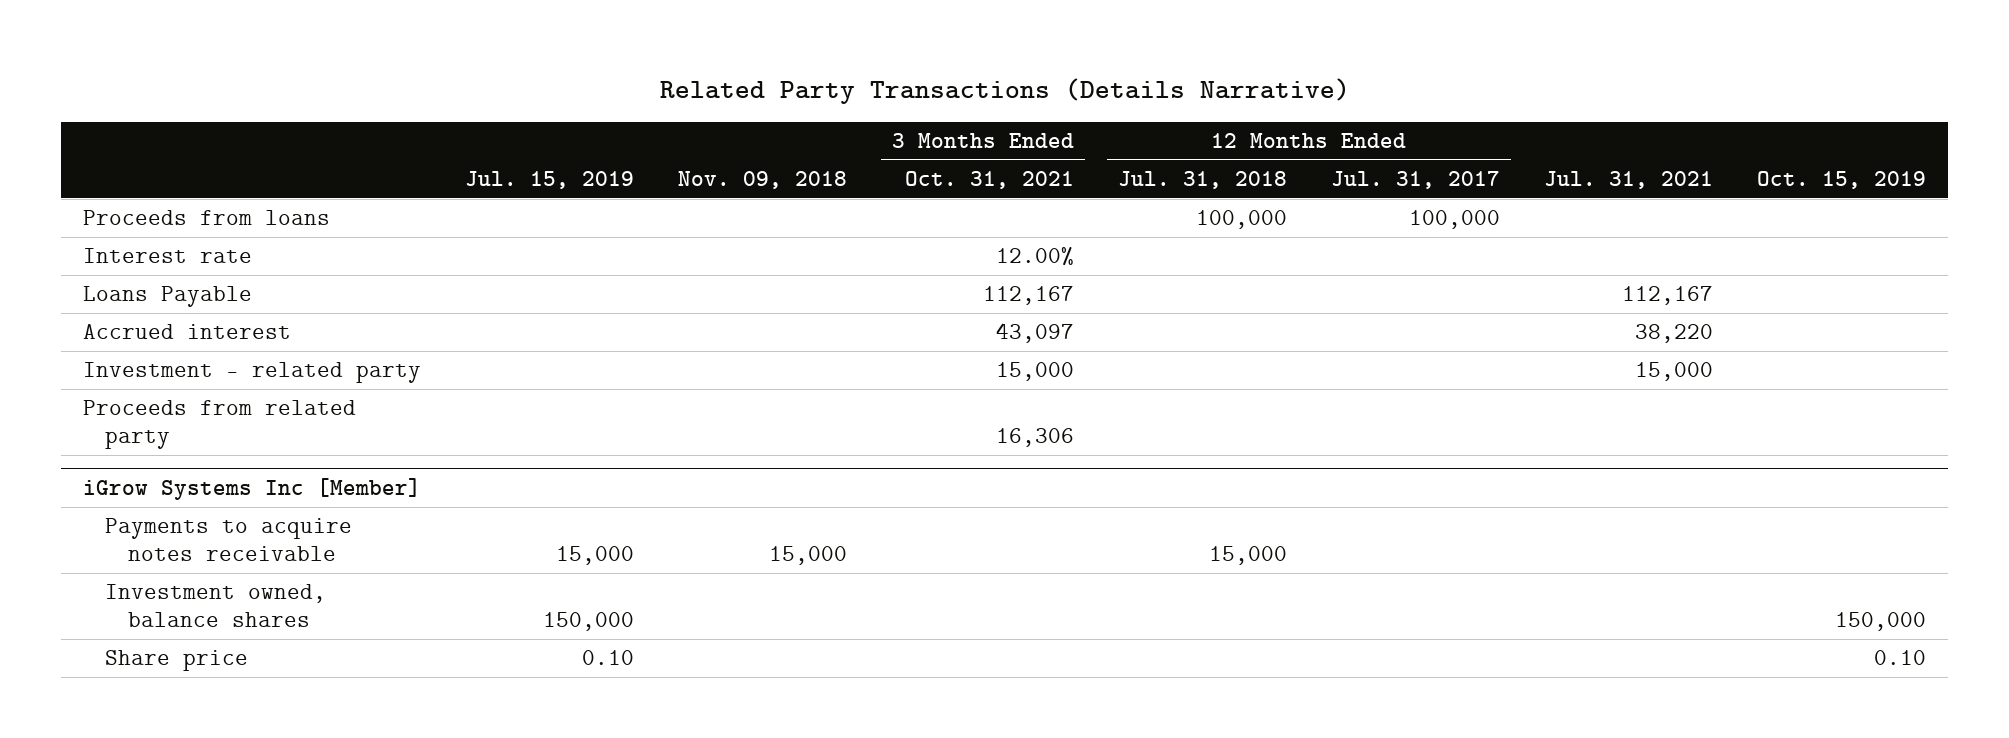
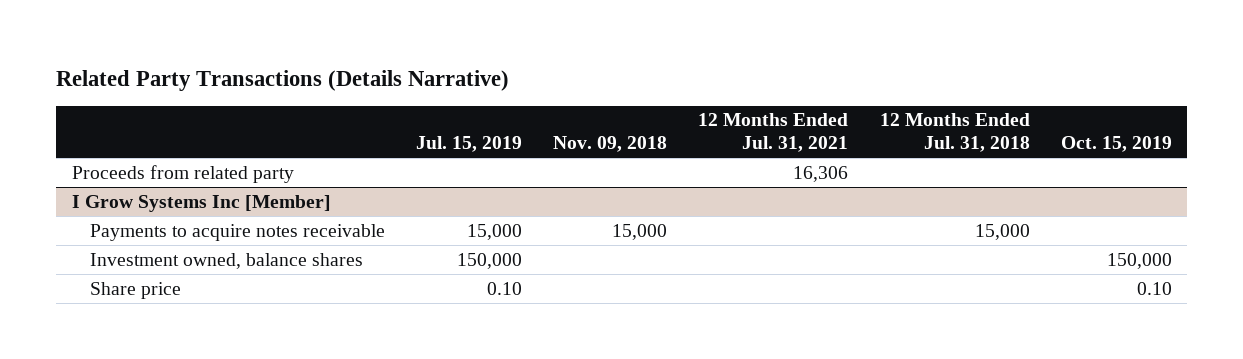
- | Jul. 15, 2019 | Nov. 09, 2018 | 3 Months Ended Oct. 31, 2021 | 12 Months Ended Jul. 31, 2018 | 12 Months Ended Jul. 31, 2017 | Jul. 31, 2021 | Oct. 15, 2019
+ | Jul. 15, 2019 | Nov. 09, 2018 | 12 Months Ended Jul. 31, 2021 | 12 Months Ended Jul. 31, 2018 | Oct. 15, 2019
- Proceeds from loans | | | | 100,000 | 100,000 | |
- Interest rate | | | 12.00% | | | |
- Loans Payable | | | 112,167 | | | 112,167 |
- Accrued interest | | | 43,097 | | | 38,220 |
- Investment - related party | | | 15,000 | | | 15,000 |
- iGrow Systems Inc [Member]
+ I Grow Systems Inc [Member]

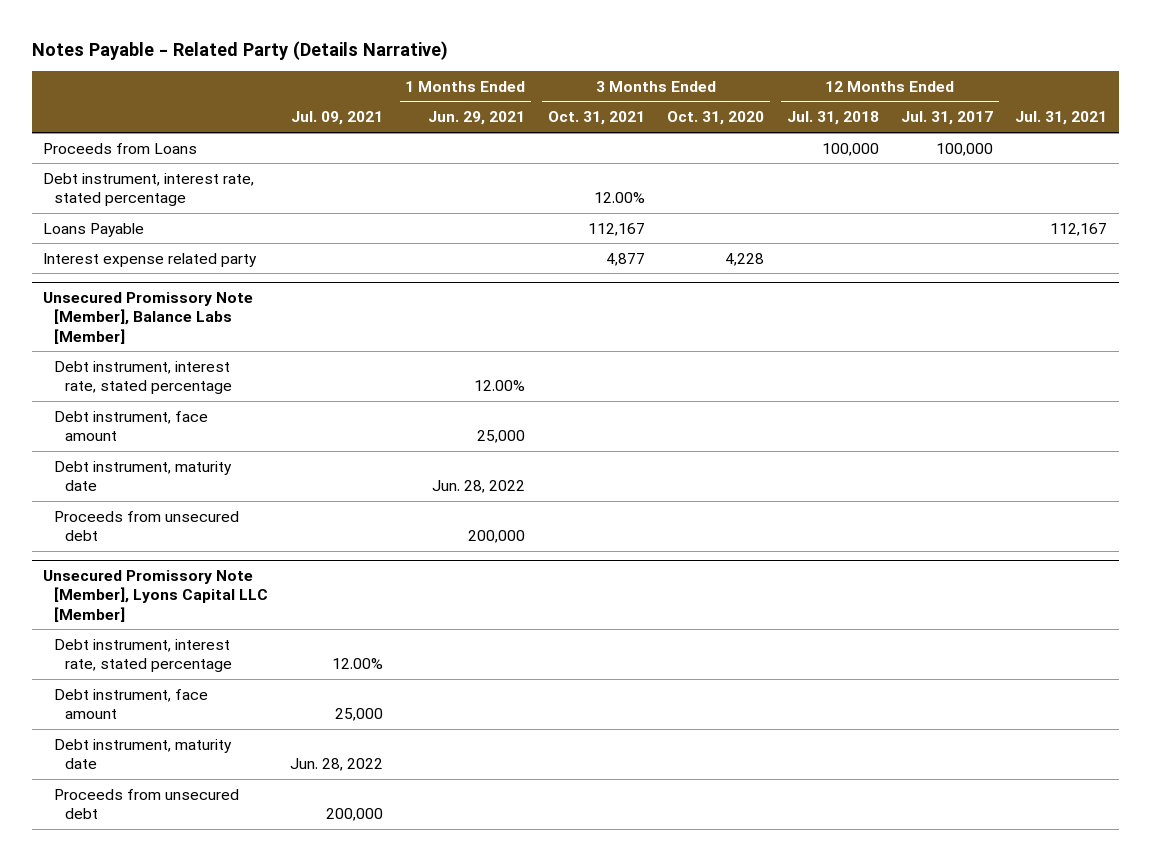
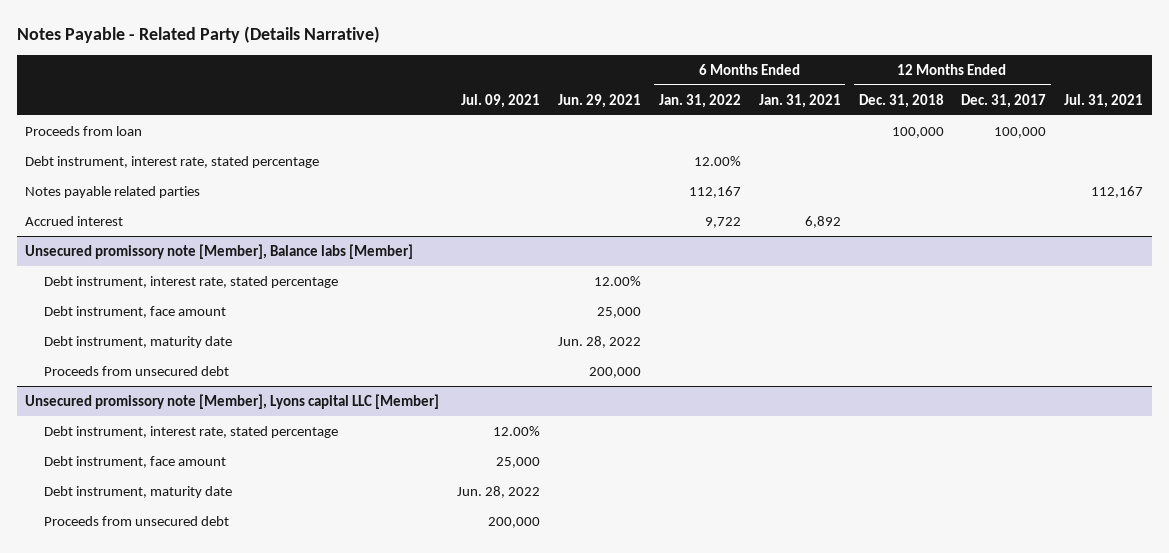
- | Jul. 09, 2021 | 1 Months Ended Jun. 29, 2021 | 3 Months Ended Oct. 31, 2021 | 3 Months Ended Oct. 31, 2020 | 12 Months Ended Jul. 31, 2018 | 12 Months Ended Jul. 31, 2017 | Jul. 31, 2021
+ | Jul. 09, 2021 | Jun. 29, 2021 | 6 Months Ended Jan. 31, 2022 | 6 Months Ended Jan. 31, 2021 | 12 Months Ended Dec. 31, 2018 | 12 Months Ended Dec. 31, 2017 | Jul. 31, 2021
- Proceeds from Loans | | | | | 100,000 | 100,000 |
+ Proceeds from loan | | | | | 100,000 | 100,000 |
- Loans Payable | | | 112,167 | | | | 112,167
- Interest expense related party | | | 4,877 | 4,228 | | |
- Unsecured Promissory Note [Member], Balance Labs [Member]
+ Notes payable related parties | | | 112,167 | | | | 112,167
+ Accrued interest | | | 9,722 | 6,892 | | |
+ Unsecured promissory note [Member], Balance labs [Member]
- Unsecured Promissory Note [Member], Lyons Capital LLC [Member]
+ Unsecured promissory note [Member], Lyons capital LLC [Member]

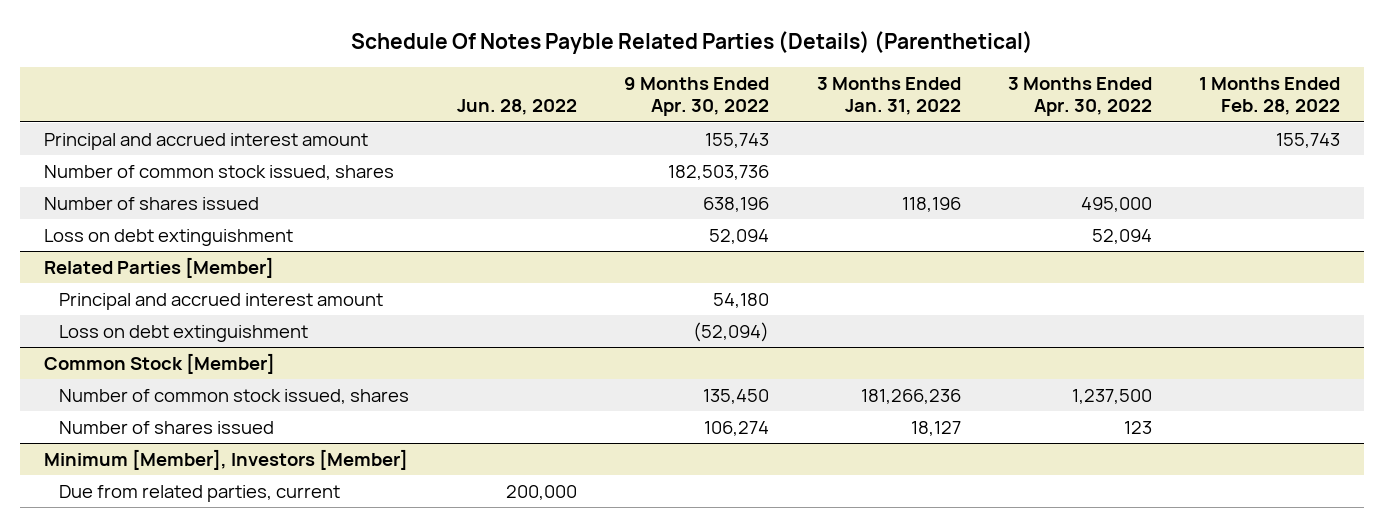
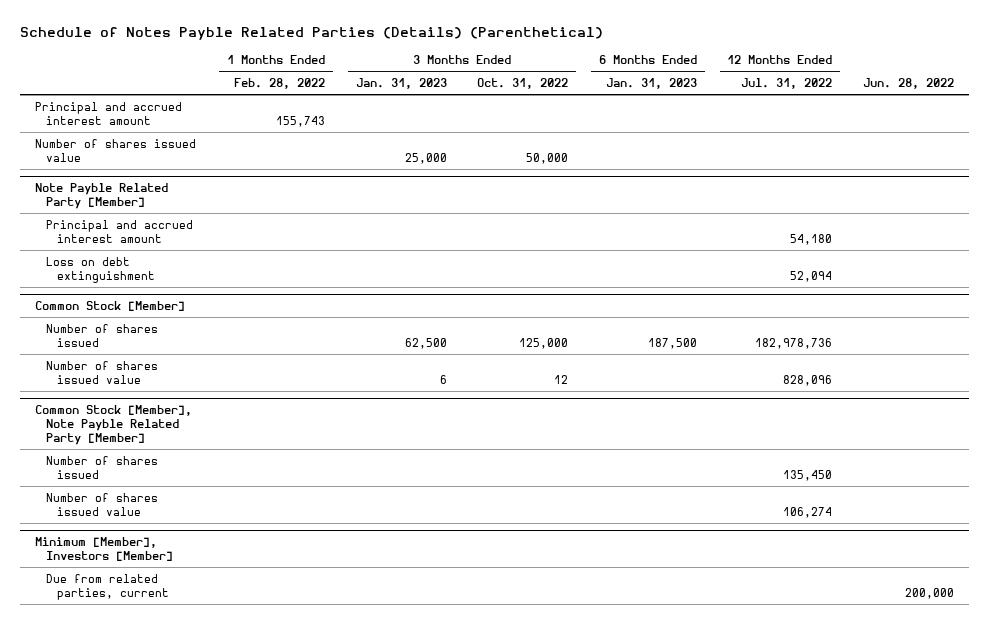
- Schedule Of Notes Payble Related Parties (Details) (Parenthetical)
+ Schedule of Notes Payble Related Parties (Details) (Parenthetical)
- | Jun. 28, 2022 | 9 Months Ended Apr. 30, 2022 | 3 Months Ended Jan. 31, 2022 | 3 Months Ended Apr. 30, 2022 | 1 Months Ended Feb. 28, 2022
+ | 1 Months Ended Feb. 28, 2022 | 3 Months Ended Jan. 31, 2023 | 3 Months Ended Oct. 31, 2022 | 6 Months Ended Jan. 31, 2023 | 12 Months Ended Jul. 31, 2022 | Jun. 28, 2022
- Number of common stock issued, shares | | 182,503,736 | | |
- Number of shares issued | | 638,196 | 118,196 | 495,000 |
- Loss on debt extinguishment | | 52,094 | | 52,094 |
- Related Parties [Member]
- Principal and accrued interest amount | | 54,180 | | |
- Loss on debt extinguishment | | (52,094) | | |
+ Number of shares issued value | | 25,000 | 50,000 | | |
+ Note Payble Related Party [Member]
+ Principal and accrued interest amount | | | | | 54,180 |
+ Loss on debt extinguishment | | | | | 52,094 |
@ Common Stock [Member]
- Number of common stock issued, shares | | 135,450 | 181,266,236 | 1,237,500 |
+ Number of shares issued value | | 6 | 12 | | 828,096 |
+ Common Stock [Member], Note Payble Related Party [Member]
+ Number of shares issued | | | | | 135,450 |
+ Number of shares issued value | | | | | 106,274 |

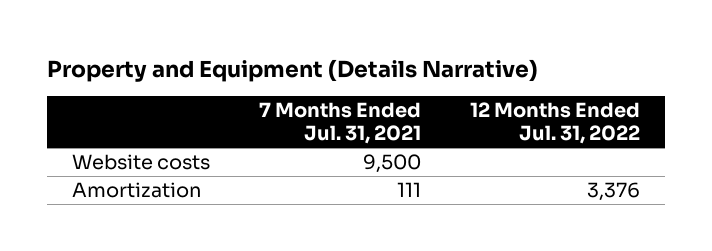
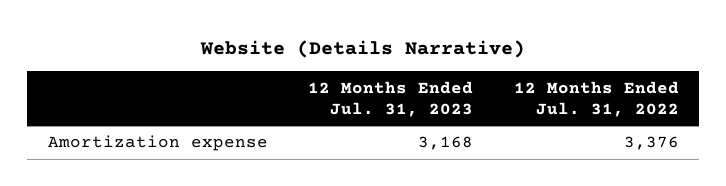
- Property and Equipment (Details Narrative)
+ Website (Details Narrative)
- | 7 Months Ended Jul. 31, 2021 | 12 Months Ended Jul. 31, 2022
+ | 12 Months Ended Jul. 31, 2023 | 12 Months Ended Jul. 31, 2022
- Website costs | 9,500 |
- Amortization | 111 | 3,376
+ Amortization expense | 3,168 | 3,376

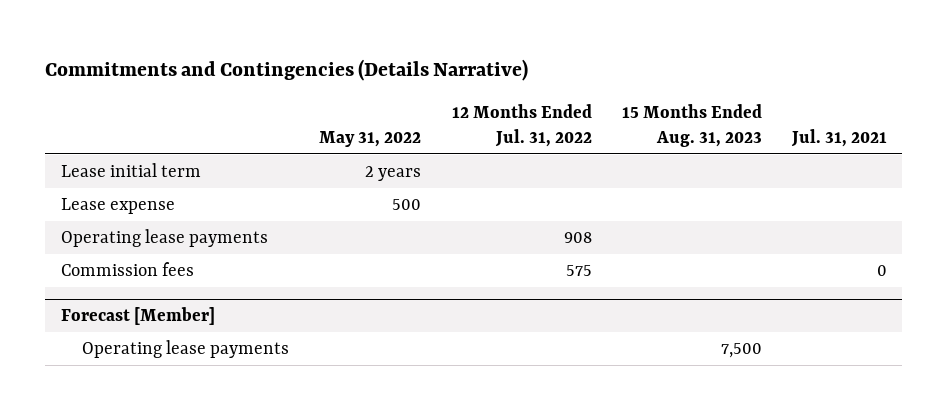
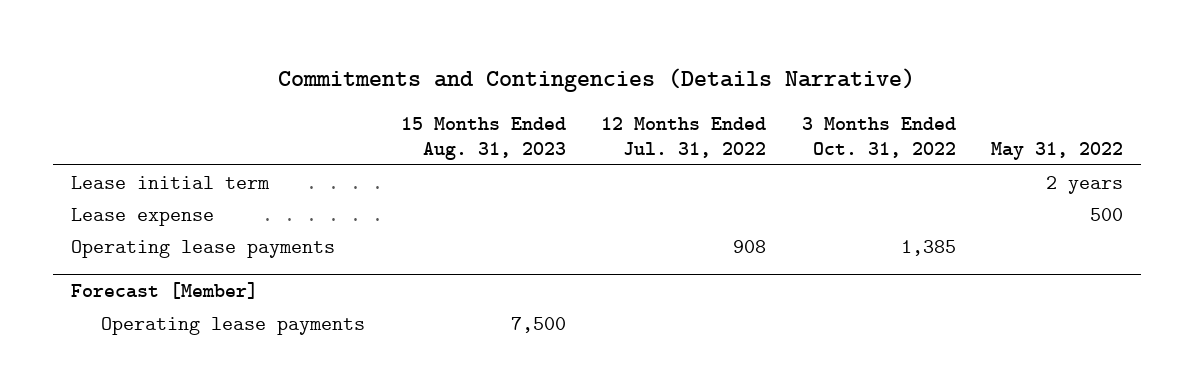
- | May 31, 2022 | 12 Months Ended Jul. 31, 2022 | 15 Months Ended Aug. 31, 2023 | Jul. 31, 2021
+ | 15 Months Ended Aug. 31, 2023 | 12 Months Ended Jul. 31, 2022 | 3 Months Ended Oct. 31, 2022 | May 31, 2022
- Commission fees | | 575 | | 0

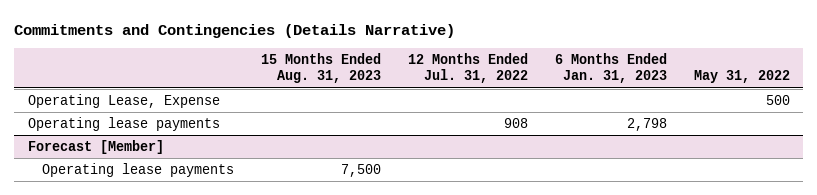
- | 15 Months Ended Aug. 31, 2023 | 12 Months Ended Jul. 31, 2022 | 3 Months Ended Oct. 31, 2022 | May 31, 2022
+ | 15 Months Ended Aug. 31, 2023 | 12 Months Ended Jul. 31, 2022 | 6 Months Ended Jan. 31, 2023 | May 31, 2022
- Lease initial term | | | | 2 years
- Lease expense | | | | 500
+ Operating Lease, Expense | | | | 500

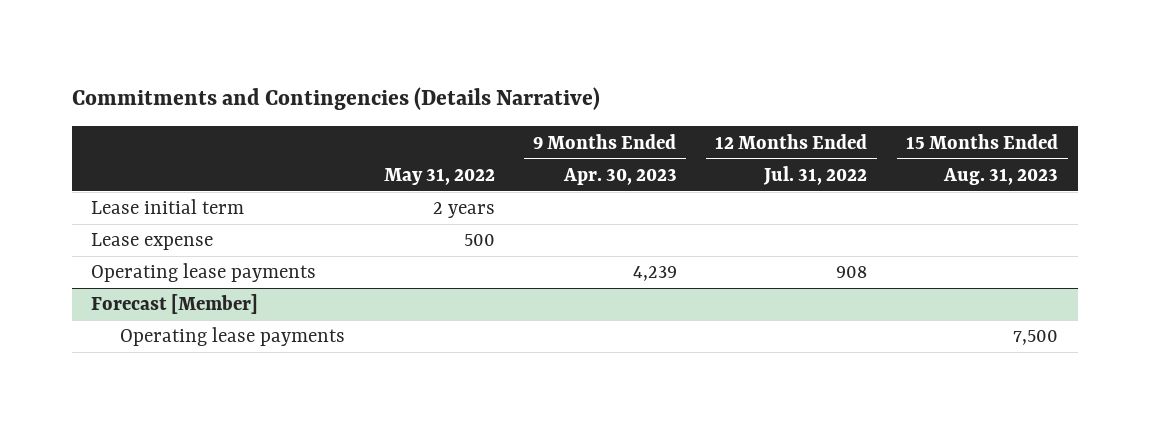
- | 15 Months Ended Aug. 31, 2023 | 12 Months Ended Jul. 31, 2022 | 6 Months Ended Jan. 31, 2023 | May 31, 2022
+ | May 31, 2022 | 9 Months Ended Apr. 30, 2023 | 12 Months Ended Jul. 31, 2022 | 15 Months Ended Aug. 31, 2023
- Operating Lease, Expense | | | | 500
+ Lease initial term | 2 years | | |
+ Lease expense | 500 | | |

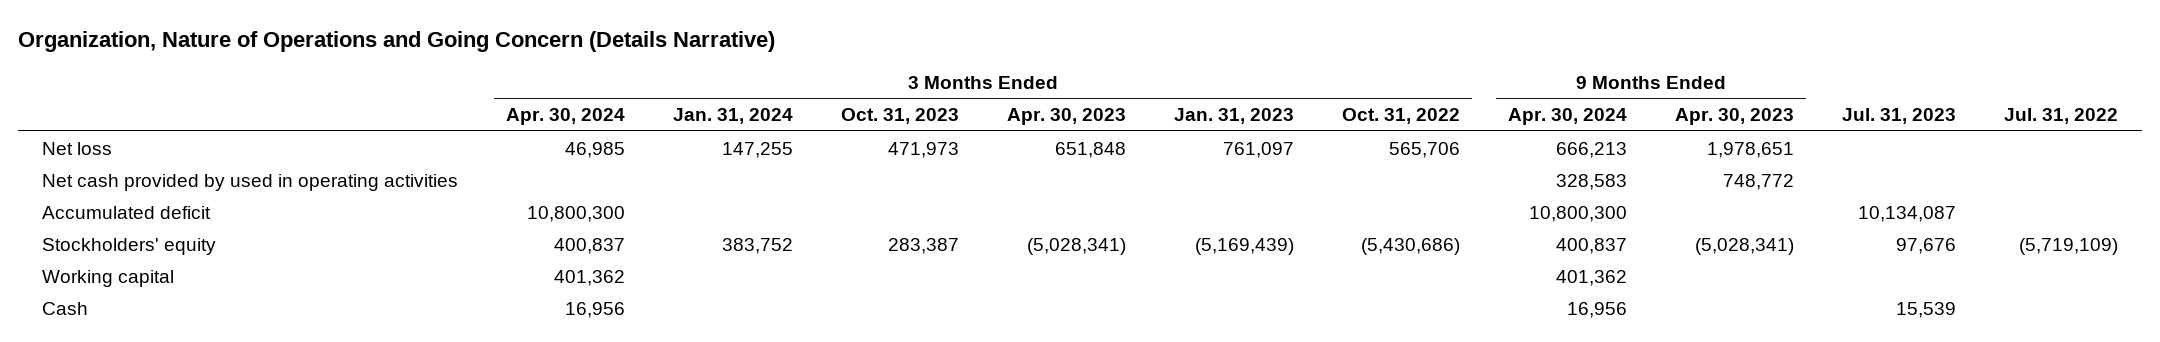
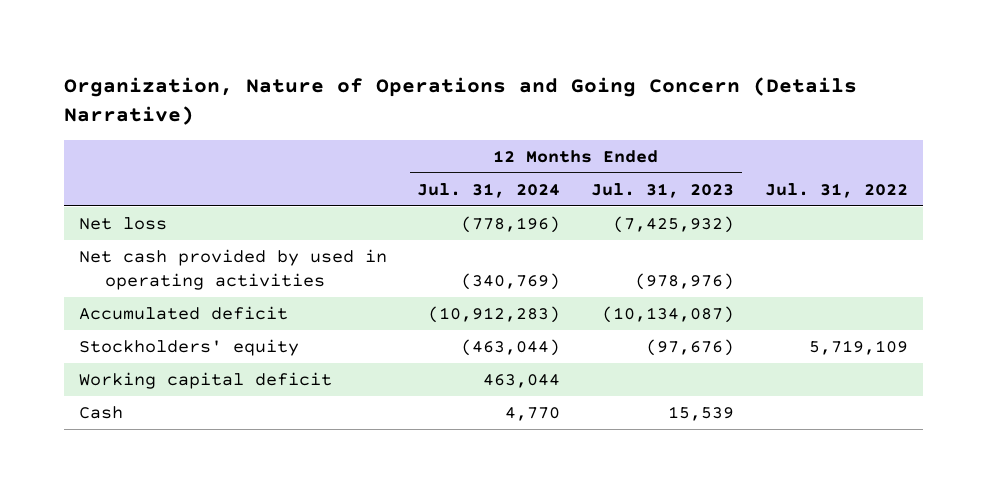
- | 3 Months Ended Apr. 30, 2024 | 3 Months Ended Jan. 31, 2024 | 3 Months Ended Oct. 31, 2023 | 3 Months Ended Apr. 30, 2023 | 3 Months Ended Jan. 31, 2023 | 3 Months Ended Oct. 31, 2022 | 9 Months Ended Apr. 30, 2024 | 9 Months Ended Apr. 30, 2023 | Jul. 31, 2023 | Jul. 31, 2022
+ | 12 Months Ended Jul. 31, 2024 | 12 Months Ended Jul. 31, 2023 | Jul. 31, 2022
- Stockholders' equity | 400,837 | 383,752 | 283,387 | (5,028,341) | (5,169,439) | (5,430,686) | 400,837 | (5,028,341) | 97,676 | (5,719,109)
- Working capital | 401,362 | | | | | | 401,362 | | |
+ Stockholders' equity | (463,044) | (97,676) | 5,719,109
+ Working capital deficit | 463,044 | |

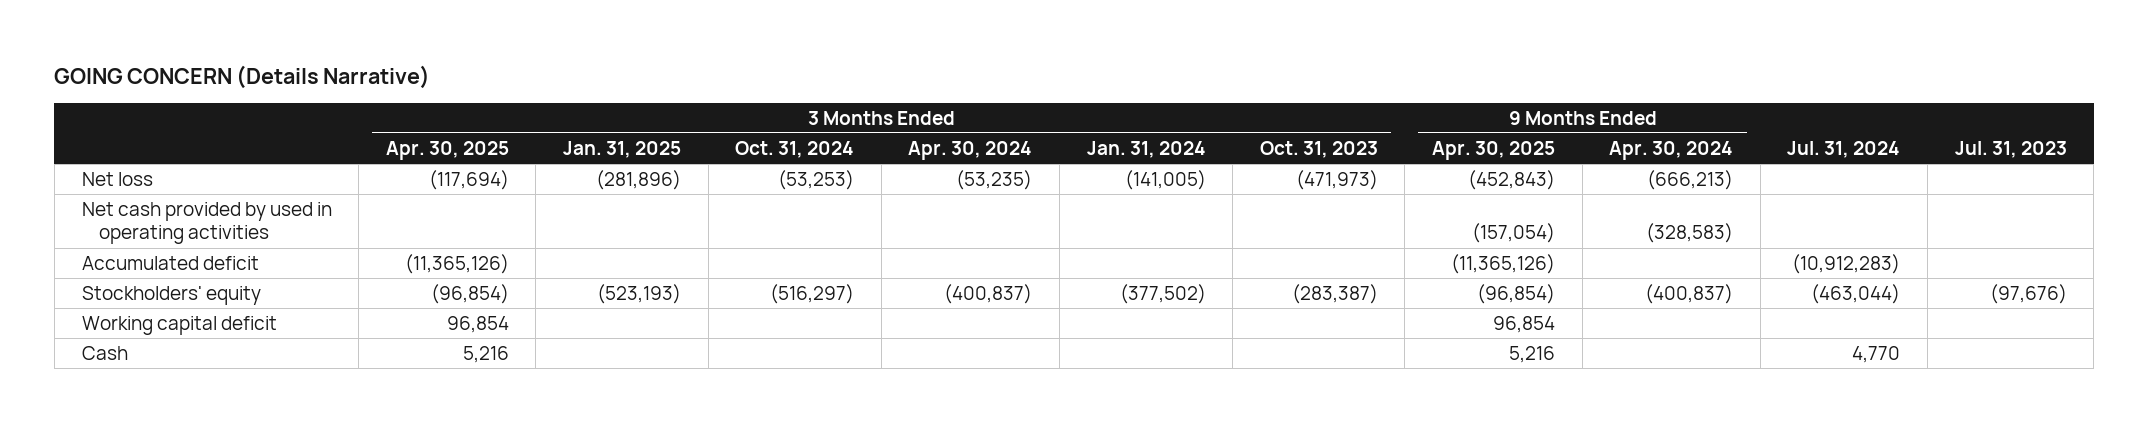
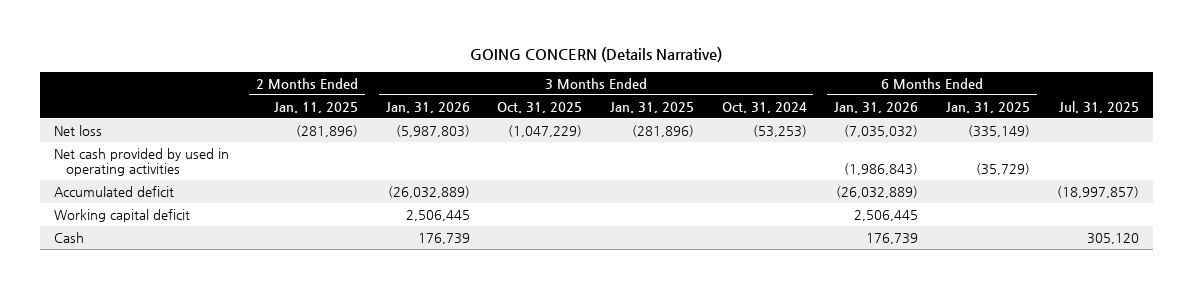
- | 3 Months Ended Apr. 30, 2025 | 3 Months Ended Jan. 31, 2025 | 3 Months Ended Oct. 31, 2024 | 3 Months Ended Apr. 30, 2024 | 3 Months Ended Jan. 31, 2024 | 3 Months Ended Oct. 31, 2023 | 9 Months Ended Apr. 30, 2025 | 9 Months Ended Apr. 30, 2024 | Jul. 31, 2024 | Jul. 31, 2023
+ | 2 Months Ended Jan. 11, 2025 | 3 Months Ended Jan. 31, 2026 | 3 Months Ended Oct. 31, 2025 | 3 Months Ended Jan. 31, 2025 | 3 Months Ended Oct. 31, 2024 | 6 Months Ended Jan. 31, 2026 | 6 Months Ended Jan. 31, 2025 | Jul. 31, 2025
- Stockholders' equity | (96,854) | (523,193) | (516,297) | (400,837) | (377,502) | (283,387) | (96,854) | (400,837) | (463,044) | (97,676)

